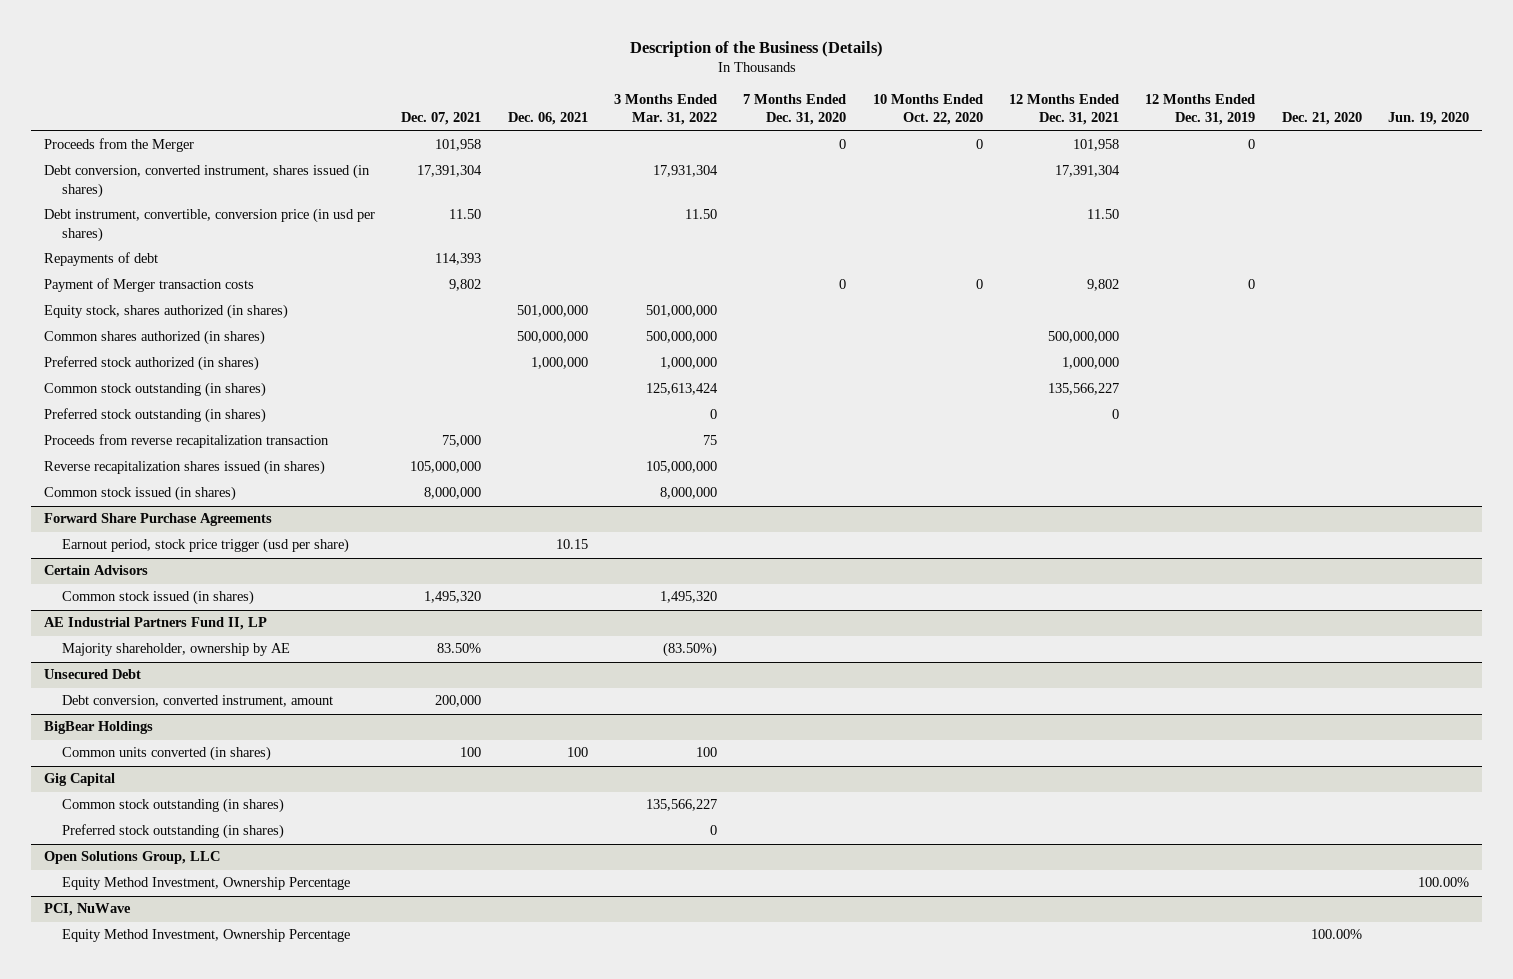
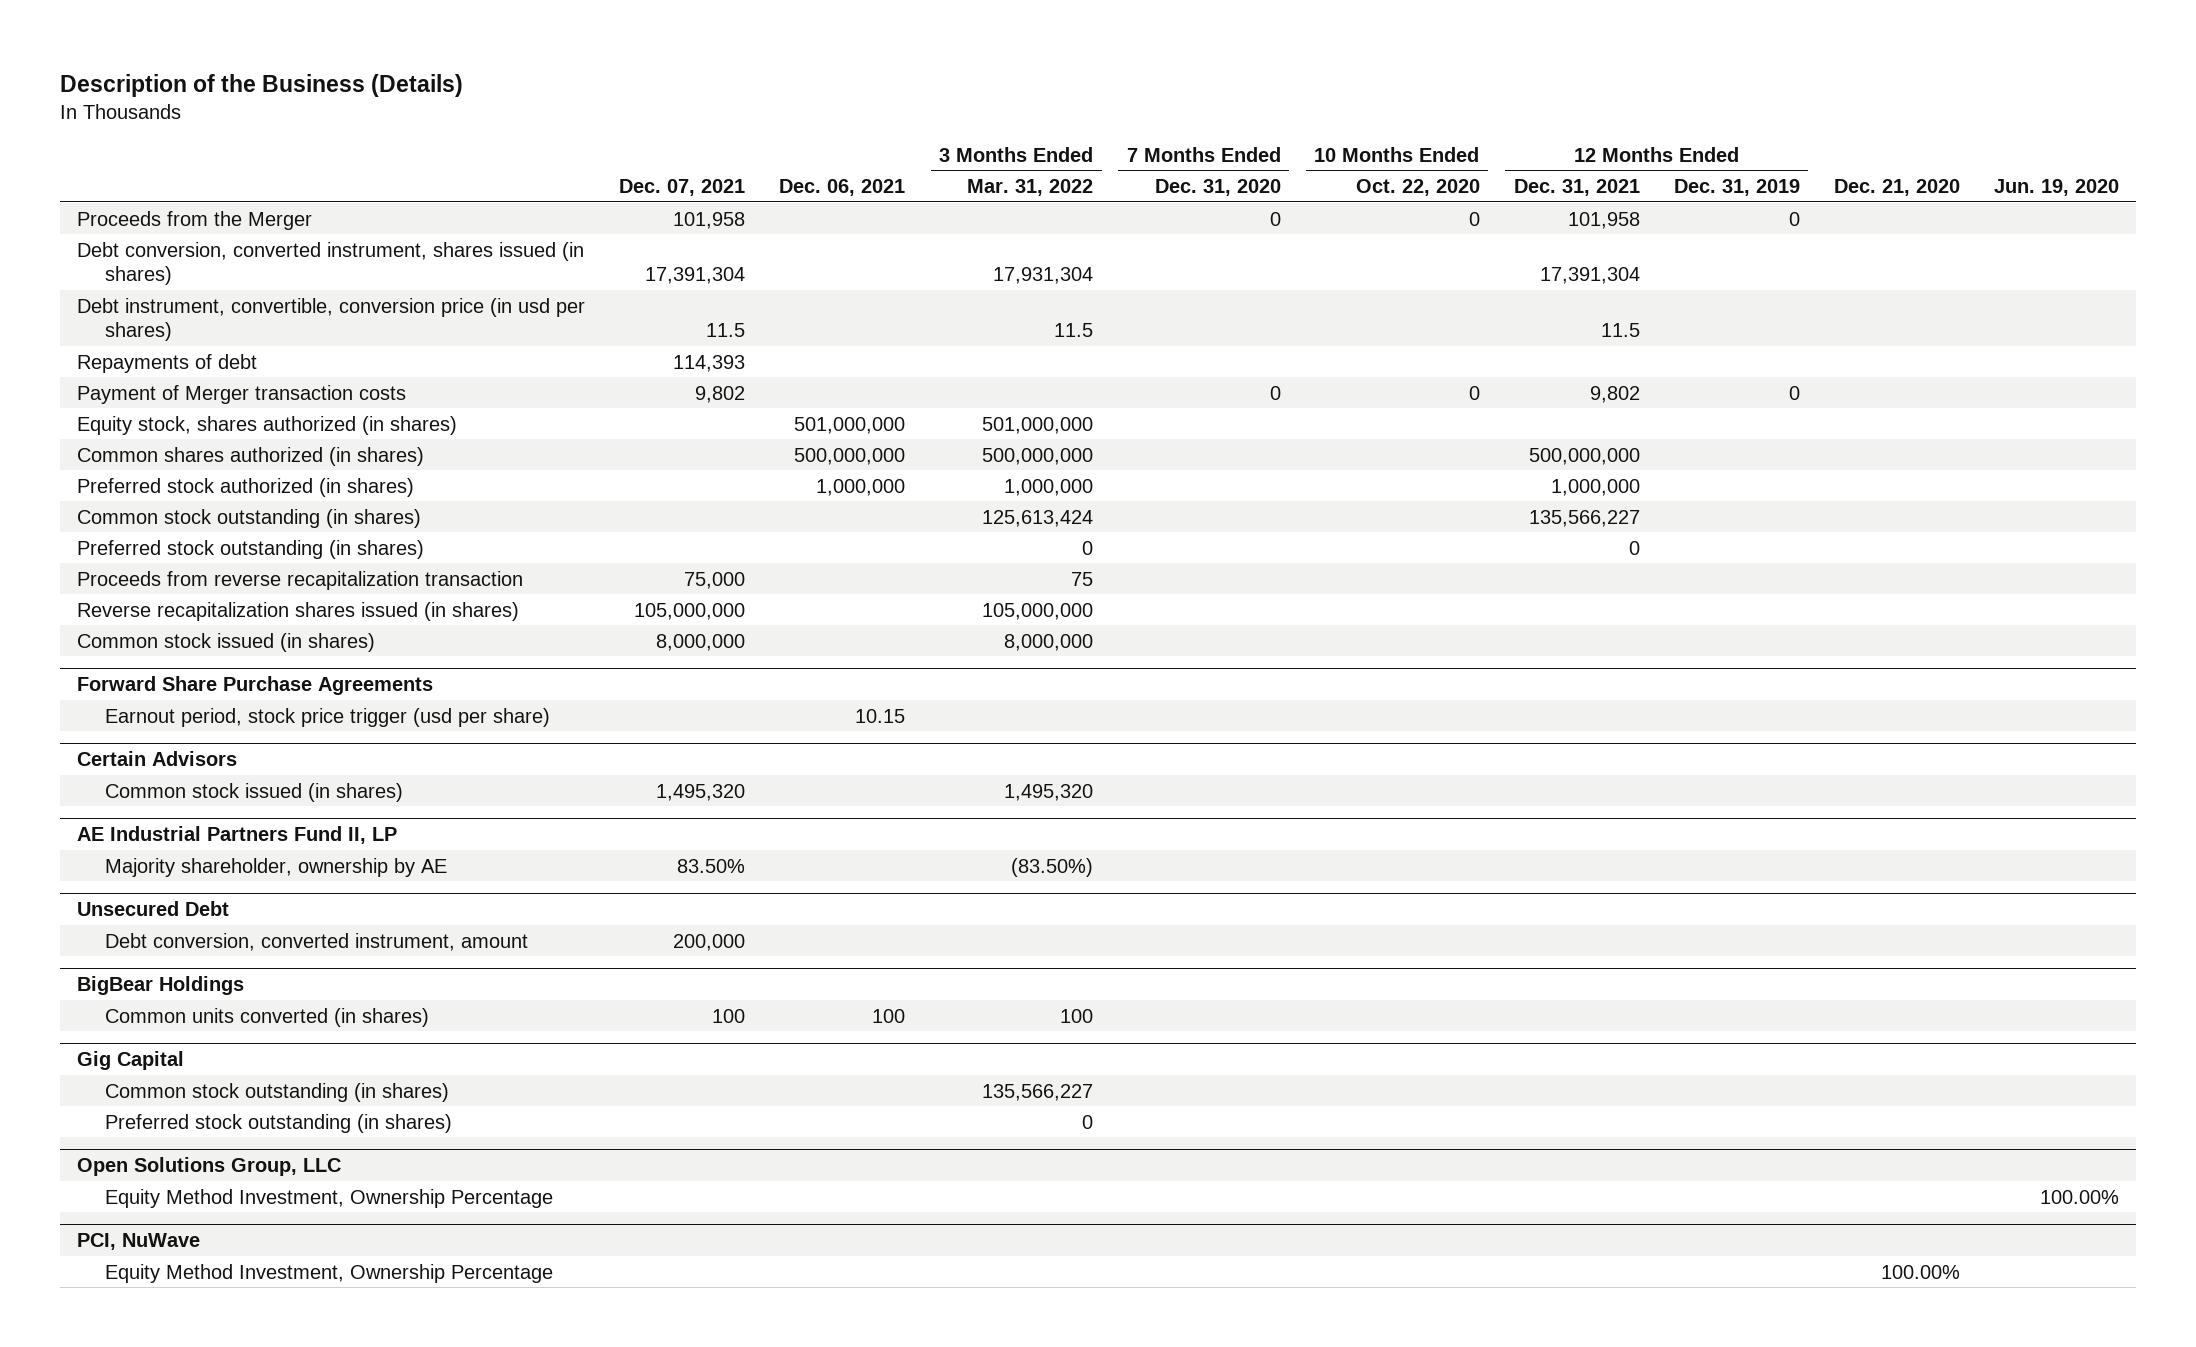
- Debt instrument, convertible, conversion price (in usd per shares) | 11.50 | | 11.50 | | | 11.50 | | |
+ Debt instrument, convertible, conversion price (in usd per shares) | 11.5 | | 11.5 | | | 11.5 | | |

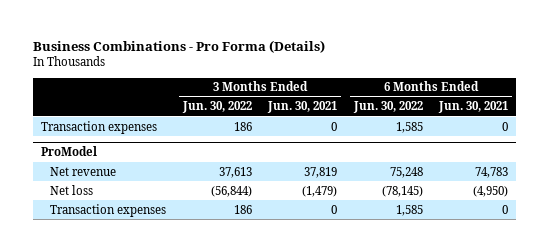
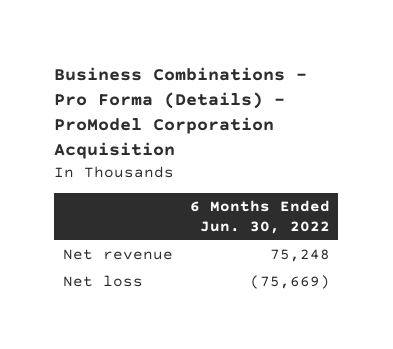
- Business Combinations - Pro Forma (Details)
+ Business Combinations - Pro Forma (Details) - ProModel Corporation Acquisition
- | 3 Months Ended Jun. 30, 2022 | 3 Months Ended Jun. 30, 2021 | 6 Months Ended Jun. 30, 2022 | 6 Months Ended Jun. 30, 2021
+ | 6 Months Ended Jun. 30, 2022
- Transaction expenses | 186 | 0 | 1,585 | 0
- ProModel
- Net loss | (56,844) | (1,479) | (78,145) | (4,950)
- Transaction expenses | 186 | 0 | 1,585 | 0
+ Net loss | (75,669)

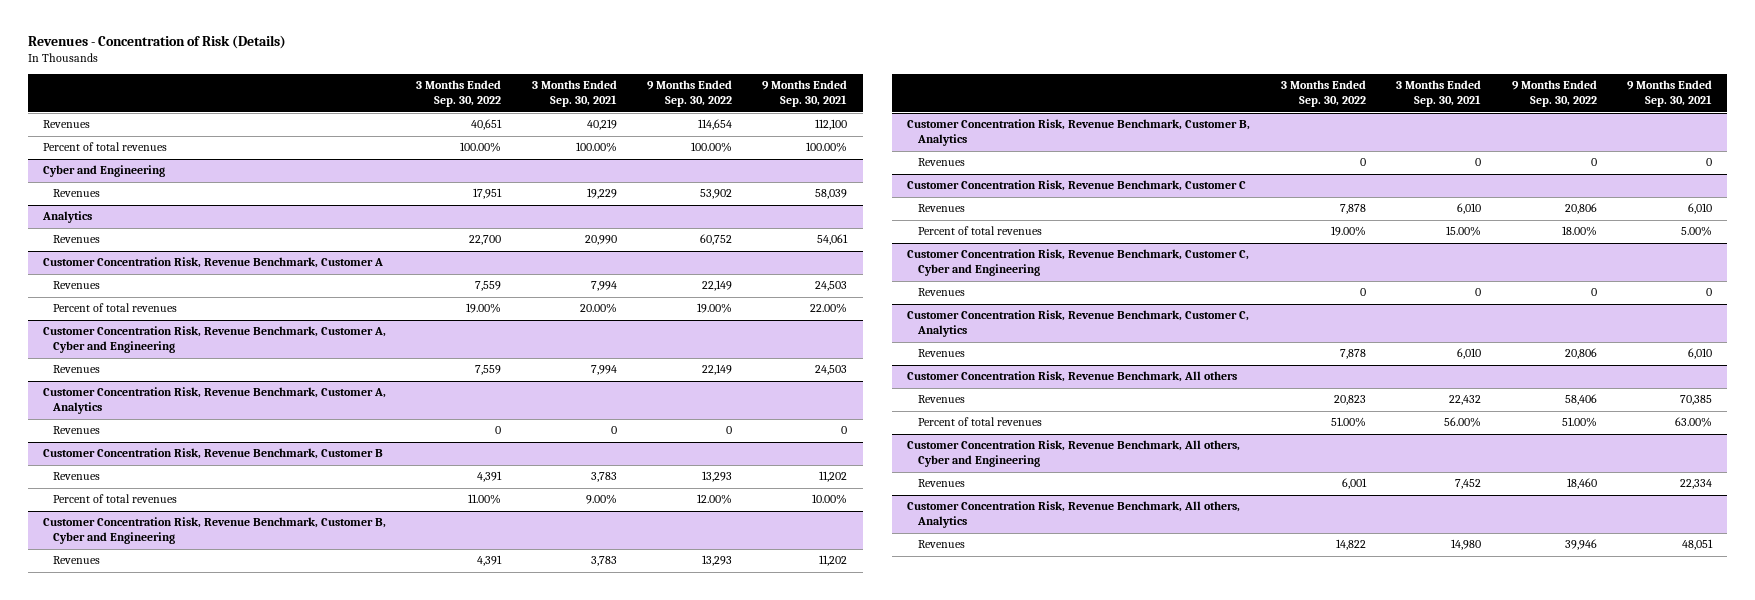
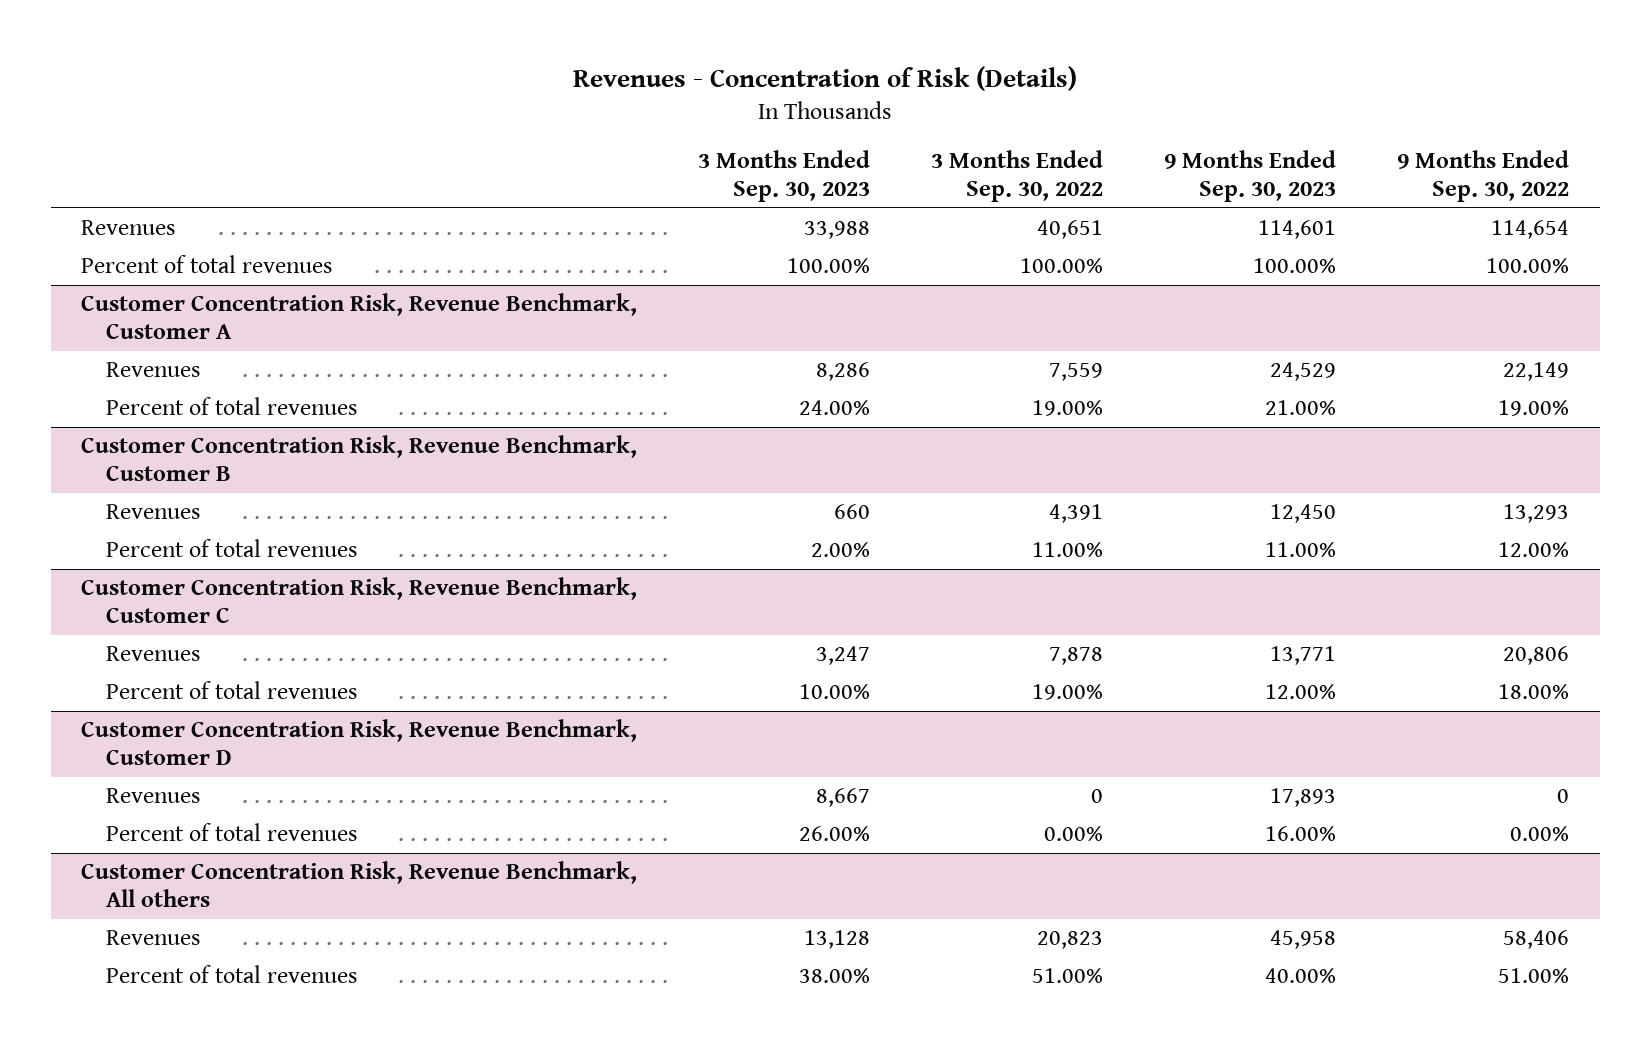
- | 3 Months Ended Sep. 30, 2022 | 3 Months Ended Sep. 30, 2021 | 9 Months Ended Sep. 30, 2022 | 9 Months Ended Sep. 30, 2021
+ | 3 Months Ended Sep. 30, 2023 | 3 Months Ended Sep. 30, 2022 | 9 Months Ended Sep. 30, 2023 | 9 Months Ended Sep. 30, 2022
- Cyber and Engineering
- Revenues | 17,951 | 19,229 | 53,902 | 58,039
- Analytics
- Revenues | 22,700 | 20,990 | 60,752 | 54,061
- Customer Concentration Risk, Revenue Benchmark, Customer A, Cyber and Engineering
- Revenues | 7,559 | 7,994 | 22,149 | 24,503
- Customer Concentration Risk, Revenue Benchmark, Customer A, Analytics
- Revenues | 0 | 0 | 0 | 0
- Customer Concentration Risk, Revenue Benchmark, Customer B, Cyber and Engineering
- Revenues | 4,391 | 3,783 | 13,293 | 11,202
- Customer Concentration Risk, Revenue Benchmark, Customer B, Analytics
- Revenues | 0 | 0 | 0 | 0
- Customer Concentration Risk, Revenue Benchmark, Customer C, Cyber and Engineering
+ Customer Concentration Risk, Revenue Benchmark, Customer D
- Customer Concentration Risk, Revenue Benchmark, Customer C, Analytics
- Revenues | 7,878 | 6,010 | 20,806 | 6,010
+ Percent of total revenues | 26.00% | 0.00% | 16.00% | 0.00%
- Customer Concentration Risk, Revenue Benchmark, All others, Cyber and Engineering
- Revenues | 6,001 | 7,452 | 18,460 | 22,334
- Customer Concentration Risk, Revenue Benchmark, All others, Analytics
- Revenues | 14,822 | 14,980 | 39,946 | 48,051

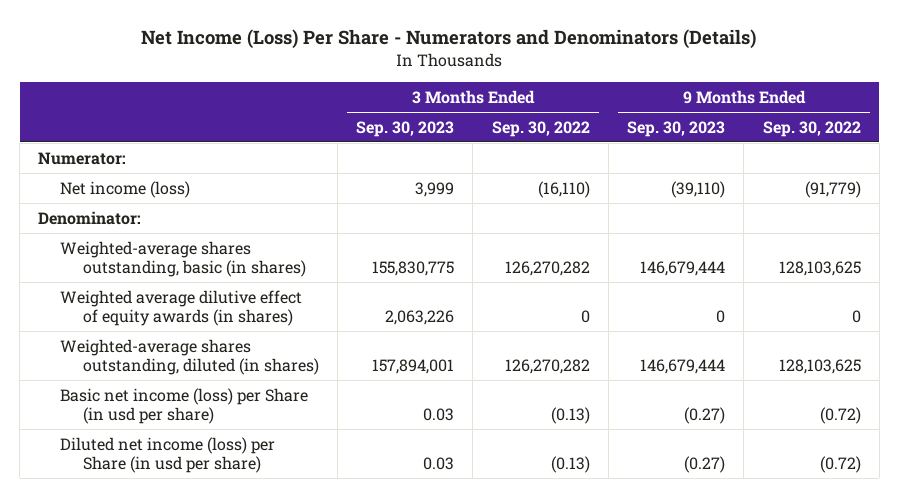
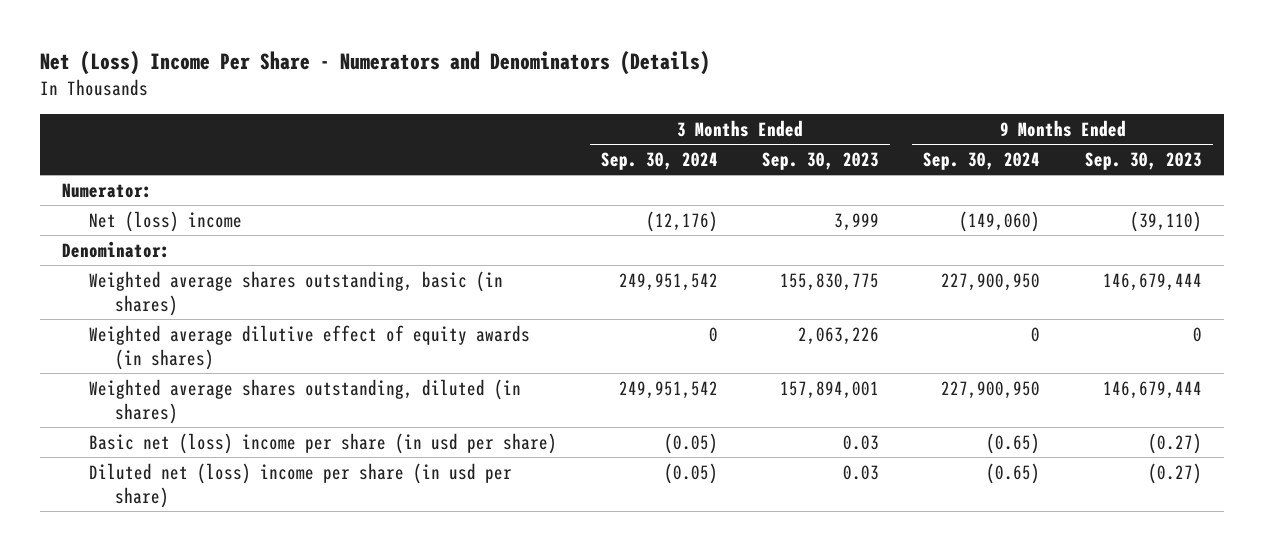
- Net Income (Loss) Per Share - Numerators and Denominators (Details)
+ Net (Loss) Income Per Share - Numerators and Denominators (Details)
- | 3 Months Ended Sep. 30, 2023 | 3 Months Ended Sep. 30, 2022 | 9 Months Ended Sep. 30, 2023 | 9 Months Ended Sep. 30, 2022
+ | 3 Months Ended Sep. 30, 2024 | 3 Months Ended Sep. 30, 2023 | 9 Months Ended Sep. 30, 2024 | 9 Months Ended Sep. 30, 2023
- Net income (loss) | 3,999 | (16,110) | (39,110) | (91,779)
+ Net (loss) income | (12,176) | 3,999 | (149,060) | (39,110)
- Weighted-average shares outstanding, basic (in shares) | 155,830,775 | 126,270,282 | 146,679,444 | 128,103,625
+ Weighted average shares outstanding, basic (in shares) | 249,951,542 | 155,830,775 | 227,900,950 | 146,679,444
- Weighted-average shares outstanding, diluted (in shares) | 157,894,001 | 126,270,282 | 146,679,444 | 128,103,625
- Basic net income (loss) per Share (in usd per share) | 0.03 | (0.13) | (0.27) | (0.72)
- Diluted net income (loss) per Share (in usd per share) | 0.03 | (0.13) | (0.27) | (0.72)
+ Weighted average shares outstanding, diluted (in shares) | 249,951,542 | 157,894,001 | 227,900,950 | 146,679,444
+ Basic net (loss) income per share (in usd per share) | (0.05) | 0.03 | (0.65) | (0.27)
+ Diluted net (loss) income per share (in usd per share) | (0.05) | 0.03 | (0.65) | (0.27)

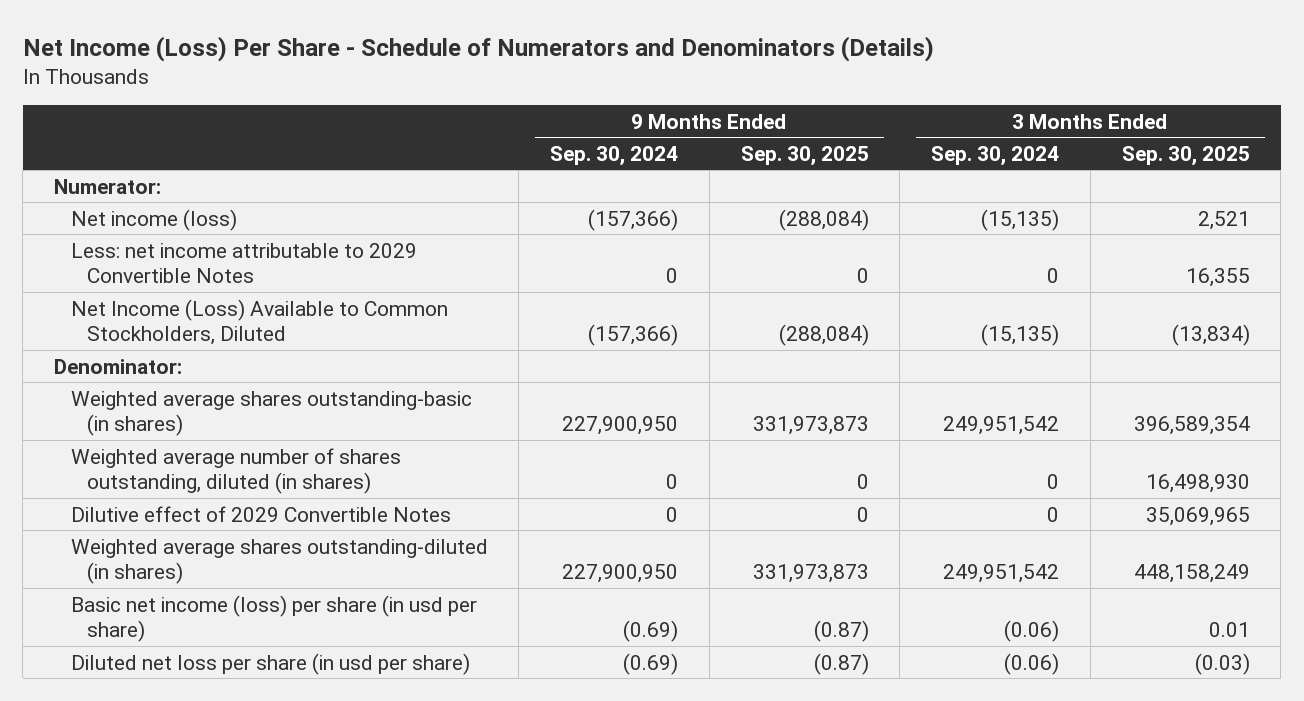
- Net (Loss) Income Per Share - Numerators and Denominators (Details)
+ Net Income (Loss) Per Share - Schedule of Numerators and Denominators (Details)
- | 3 Months Ended Sep. 30, 2024 | 3 Months Ended Sep. 30, 2023 | 9 Months Ended Sep. 30, 2024 | 9 Months Ended Sep. 30, 2023
+ | 9 Months Ended Sep. 30, 2024 | 9 Months Ended Sep. 30, 2025 | 3 Months Ended Sep. 30, 2024 | 3 Months Ended Sep. 30, 2025
- Net (loss) income | (12,176) | 3,999 | (149,060) | (39,110)
+ Net income (loss) | (157,366) | (288,084) | (15,135) | 2,521
+ Less: net income attributable to 2029 Convertible Notes | 0 | 0 | 0 | 16,355
+ Net Income (Loss) Available to Common Stockholders, Diluted | (157,366) | (288,084) | (15,135) | (13,834)
- Weighted average shares outstanding, basic (in shares) | 249,951,542 | 155,830,775 | 227,900,950 | 146,679,444
- Weighted average dilutive effect of equity awards (in shares) | 0 | 2,063,226 | 0 | 0
- Weighted average shares outstanding, diluted (in shares) | 249,951,542 | 157,894,001 | 227,900,950 | 146,679,444
- Basic net (loss) income per share (in usd per share) | (0.05) | 0.03 | (0.65) | (0.27)
- Diluted net (loss) income per share (in usd per share) | (0.05) | 0.03 | (0.65) | (0.27)
+ Weighted average shares outstanding-basic (in shares) | 227,900,950 | 331,973,873 | 249,951,542 | 396,589,354
+ Weighted average number of shares outstanding, diluted (in shares) | 0 | 0 | 0 | 16,498,930
+ Dilutive effect of 2029 Convertible Notes | 0 | 0 | 0 | 35,069,965
+ Weighted average shares outstanding-diluted (in shares) | 227,900,950 | 331,973,873 | 249,951,542 | 448,158,249
+ Basic net income (loss) per share (in usd per share) | (0.69) | (0.87) | (0.06) | 0.01
+ Diluted net loss per share (in usd per share) | (0.69) | (0.87) | (0.06) | (0.03)

